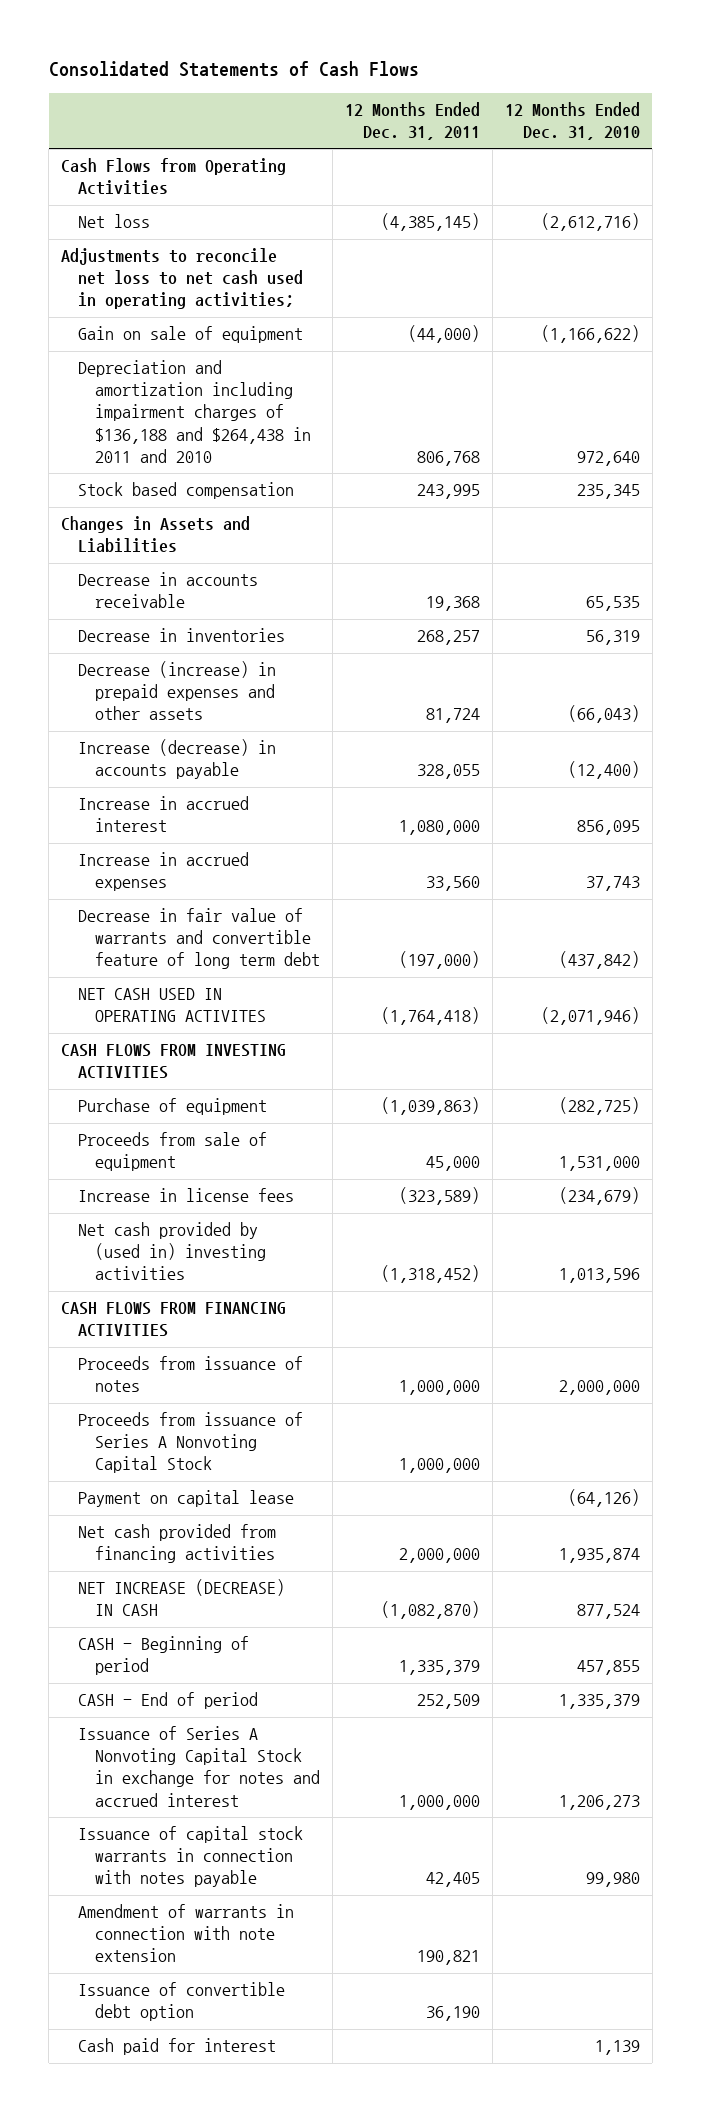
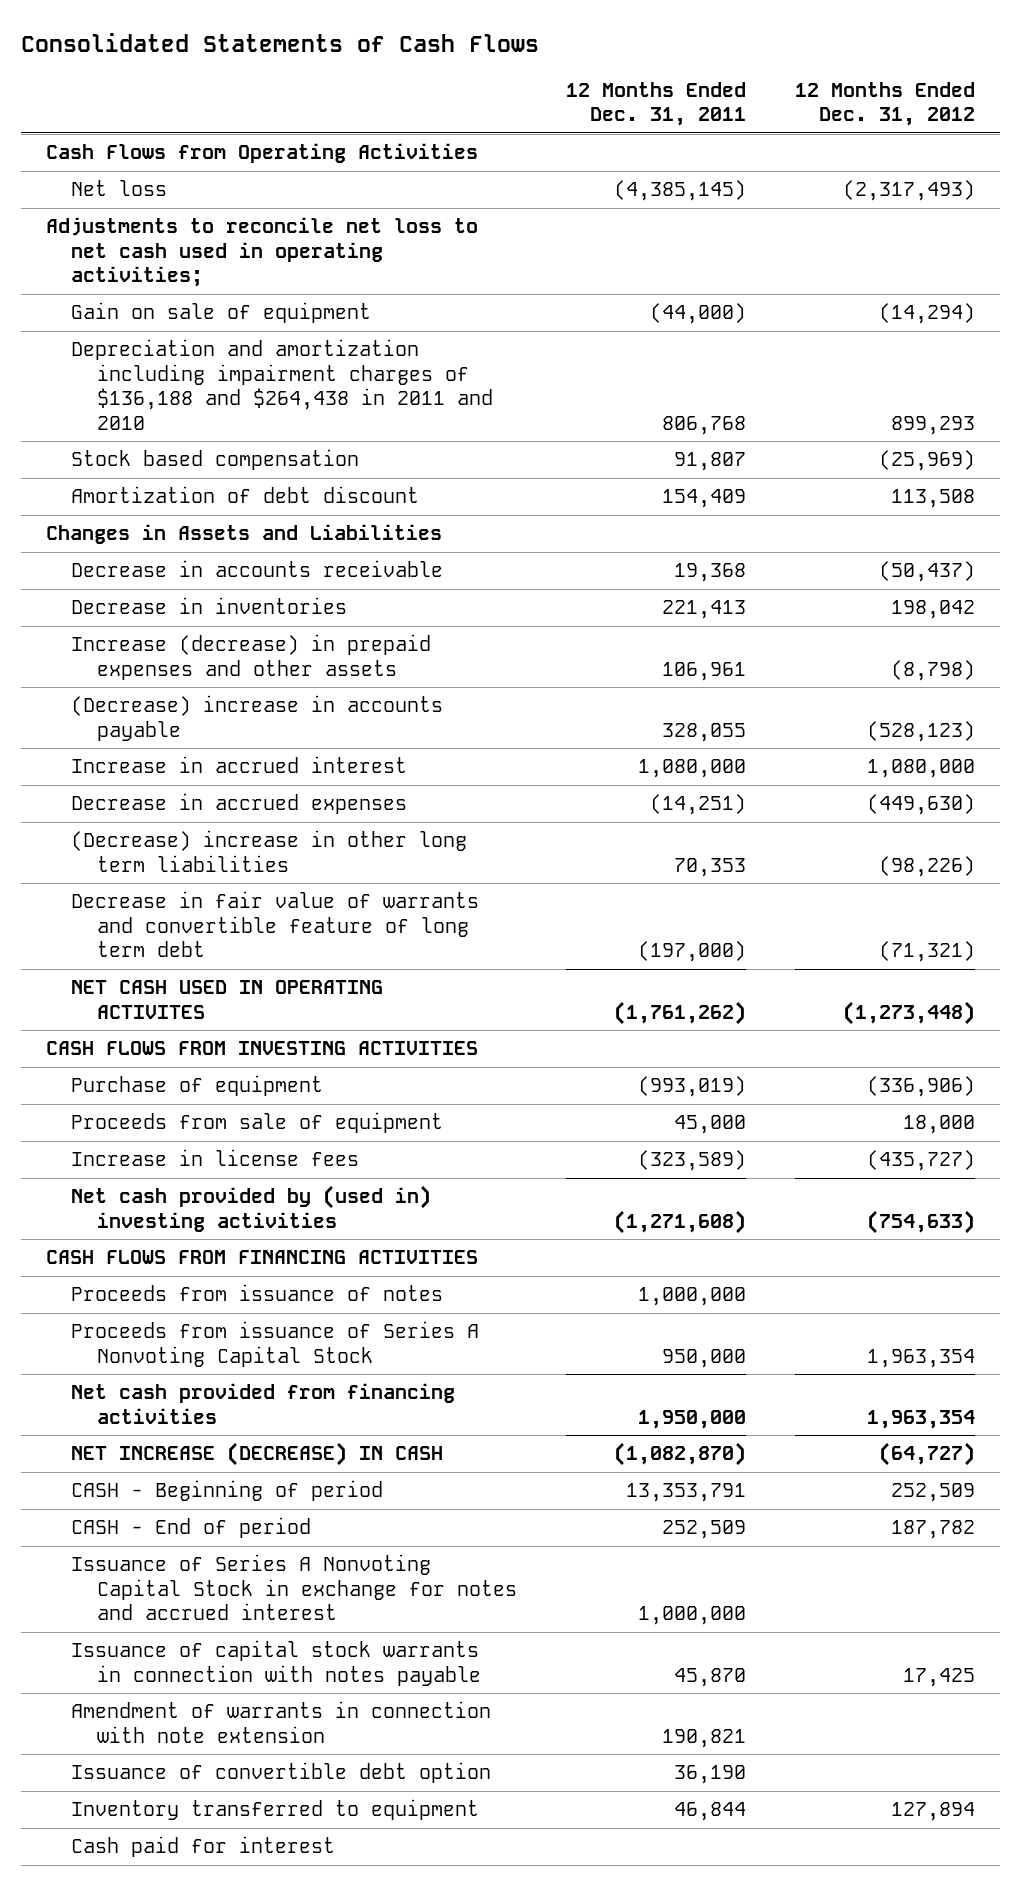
- | 12 Months Ended Dec. 31, 2011 | 12 Months Ended Dec. 31, 2010
+ | 12 Months Ended Dec. 31, 2011 | 12 Months Ended Dec. 31, 2012
- Stock based compensation | 243,995 | 235,345
+ Stock based compensation | 91,807 | (25,969)
+ Amortization of debt discount | 154,409 | 113,508
- Decrease in inventories | 268,257 | 56,319
- Decrease (increase) in prepaid expenses and other assets | 81,724 | (66,043)
- Increase (decrease) in accounts payable | 328,055 | (12,400)
+ Decrease in inventories | 221,413 | 198,042
+ Increase (decrease) in prepaid expenses and other assets | 106,961 | (8,798)
+ (Decrease) increase in accounts payable | 328,055 | (528,123)
- Increase in accrued expenses | 33,560 | 37,743
+ Decrease in accrued expenses | (14,251) | (449,630)
+ (Decrease) increase in other long term liabilities | 70,353 | (98,226)
- NET CASH USED IN OPERATING ACTIVITES | (1,764,418) | (2,071,946)
+ NET CASH USED IN OPERATING ACTIVITES | (1,761,262) | (1,273,448)
- Purchase of equipment | (1,039,863) | (282,725)
+ Purchase of equipment | (993,019) | (336,906)
- Net cash provided by (used in) investing activities | (1,318,452) | 1,013,596
+ Net cash provided by (used in) investing activities | (1,271,608) | (754,633)
- Proceeds from issuance of Series A Nonvoting Capital Stock | 1,000,000 |
- Payment on capital lease | | (64,126)
- Net cash provided from financing activities | 2,000,000 | 1,935,874
+ Proceeds from issuance of Series A Nonvoting Capital Stock | 950,000 | 1,963,354
+ Net cash provided from financing activities | 1,950,000 | 1,963,354
- CASH - Beginning of period | 1,335,379 | 457,855
+ CASH - Beginning of period | 13,353,791 | 252,509
- Issuance of capital stock warrants in connection with notes payable | 42,405 | 99,980
+ Issuance of capital stock warrants in connection with notes payable | 45,870 | 17,425
+ Inventory transferred to equipment | 46,844 | 127,894

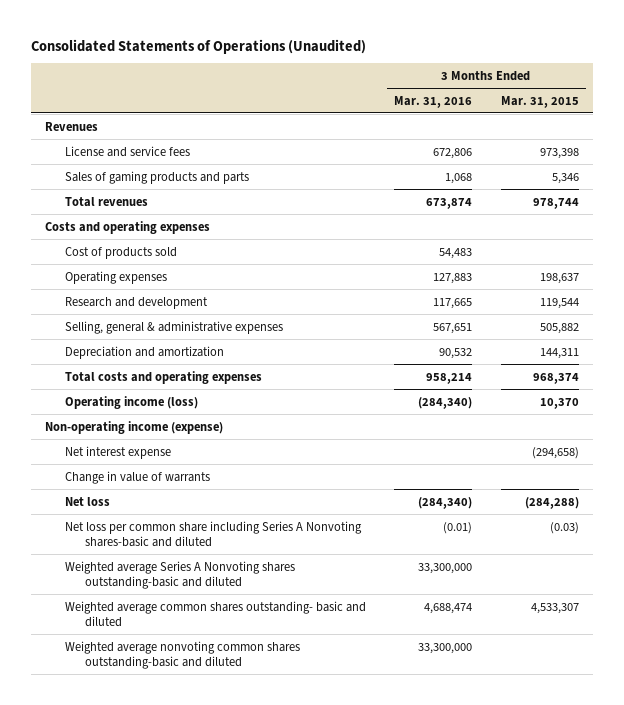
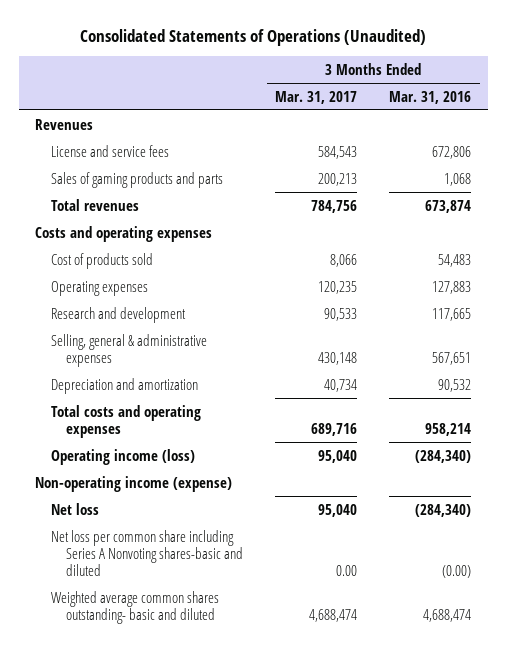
- | 3 Months Ended Mar. 31, 2016 | 3 Months Ended Mar. 31, 2015
+ | 3 Months Ended Mar. 31, 2017 | 3 Months Ended Mar. 31, 2016
- Net interest expense | | (294,658)
- Change in value of warrants
- Net loss per common share including Series A Nonvoting shares-basic and diluted | (0.01) | (0.03)
- Weighted average Series A Nonvoting shares outstanding-basic and diluted | 33,300,000 |
+ Net loss per common share including Series A Nonvoting shares-basic and diluted | 0.00 | (0.00)
- Weighted average nonvoting common shares outstanding-basic and diluted | 33,300,000 |

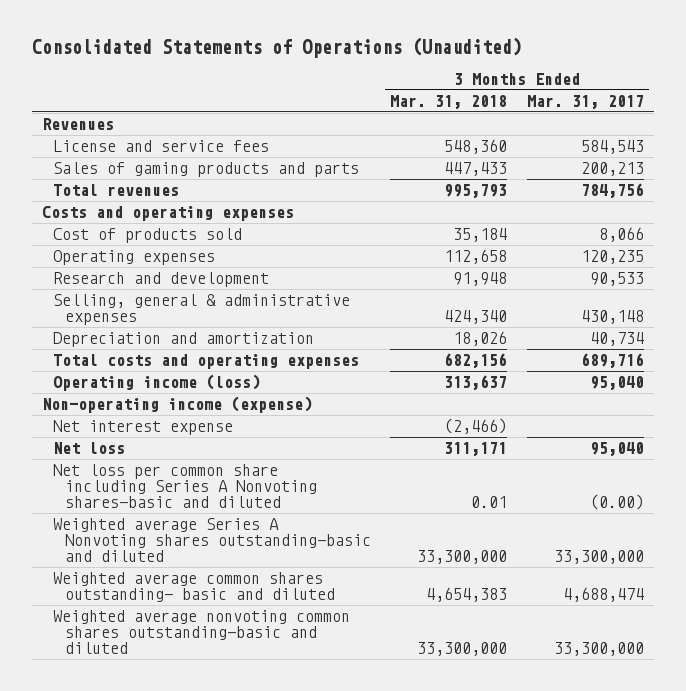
- | 3 Months Ended Mar. 31, 2017 | 3 Months Ended Mar. 31, 2016
+ | 3 Months Ended Mar. 31, 2018 | 3 Months Ended Mar. 31, 2017
+ Net interest expense | (2,466) |
- Net loss per common share including Series A Nonvoting shares-basic and diluted | 0.00 | (0.00)
+ Net loss per common share including Series A Nonvoting shares-basic and diluted | 0.01 | (0.00)
+ Weighted average Series A Nonvoting shares outstanding-basic and diluted | 33,300,000 | 33,300,000
+ Weighted average nonvoting common shares outstanding-basic and diluted | 33,300,000 | 33,300,000

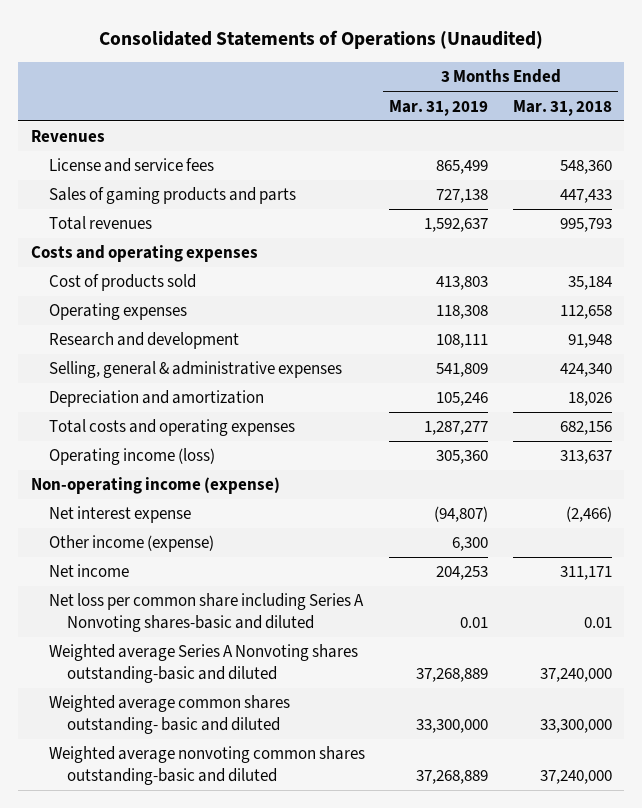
- | 3 Months Ended Mar. 31, 2018 | 3 Months Ended Mar. 31, 2017
+ | 3 Months Ended Mar. 31, 2019 | 3 Months Ended Mar. 31, 2018
- Net loss | 311,171 | 95,040
+ Other income (expense) | 6,300 |
+ Net income | 204,253 | 311,171
- Weighted average Series A Nonvoting shares outstanding-basic and diluted | 33,300,000 | 33,300,000
- Weighted average common shares outstanding- basic and diluted | 4,654,383 | 4,688,474
- Weighted average nonvoting common shares outstanding-basic and diluted | 33,300,000 | 33,300,000
+ Weighted average Series A Nonvoting shares outstanding-basic and diluted | 37,268,889 | 37,240,000
+ Weighted average common shares outstanding- basic and diluted | 33,300,000 | 33,300,000
+ Weighted average nonvoting common shares outstanding-basic and diluted | 37,268,889 | 37,240,000

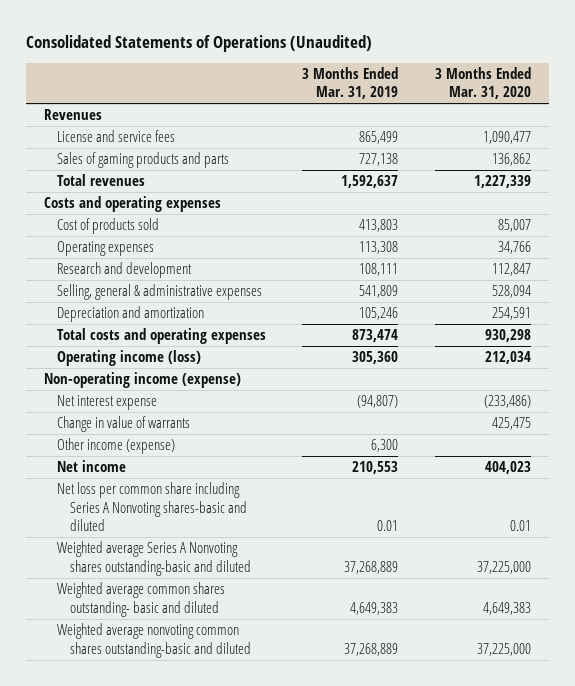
- | 3 Months Ended Mar. 31, 2019 | 3 Months Ended Mar. 31, 2018
+ | 3 Months Ended Mar. 31, 2019 | 3 Months Ended Mar. 31, 2020
- Operating expenses | 118,308 | 112,658
+ Operating expenses | 113,308 | 34,766
- Total costs and operating expenses | 1,287,277 | 682,156
+ Total costs and operating expenses | 873,474 | 930,298
+ Change in value of warrants | | 425,475
- Net income | 204,253 | 311,171
+ Net income | 210,553 | 404,023
- Weighted average common shares outstanding- basic and diluted | 33,300,000 | 33,300,000
+ Weighted average common shares outstanding- basic and diluted | 4,649,383 | 4,649,383

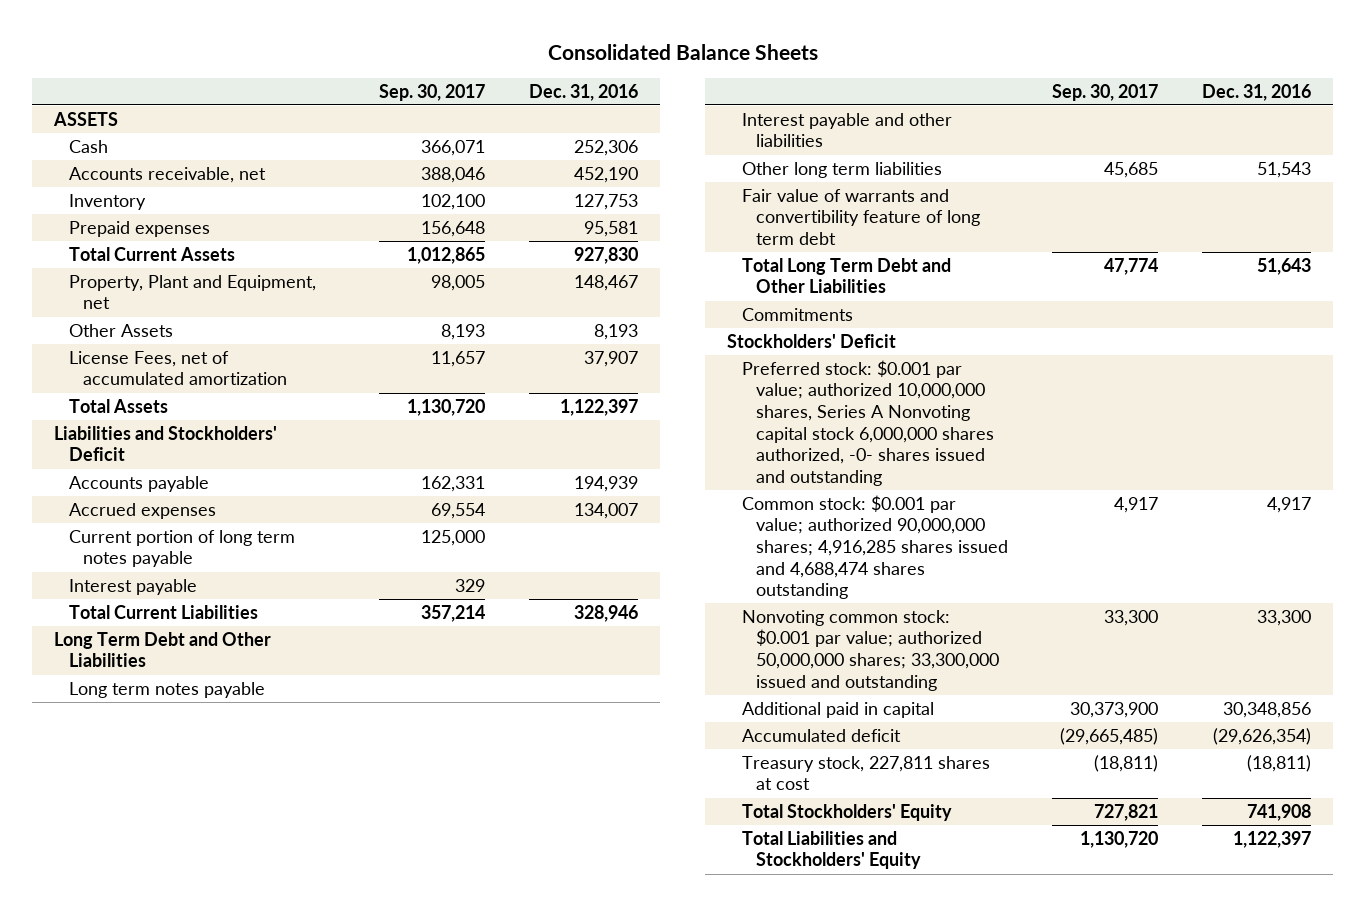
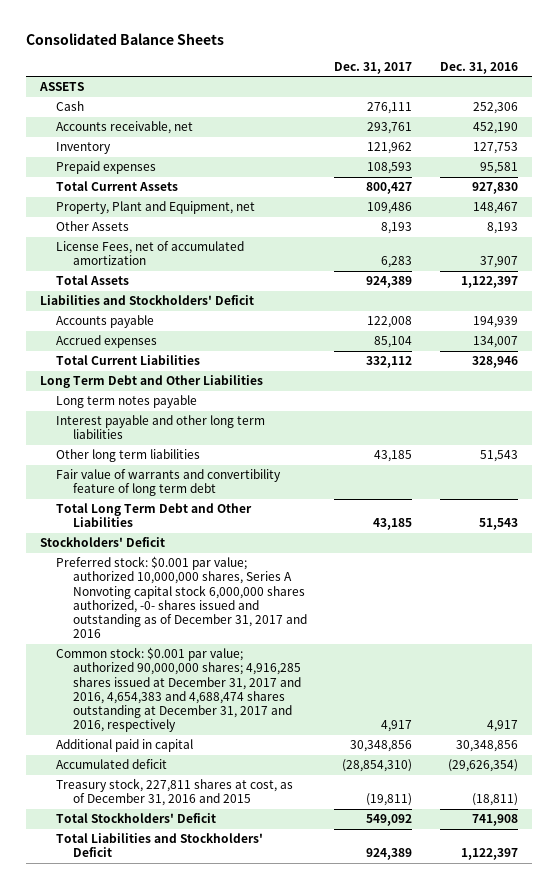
- | Sep. 30, 2017 | Dec. 31, 2016
+ | Dec. 31, 2017 | Dec. 31, 2016
- Current portion of long term notes payable | 125,000 |
- Interest payable | 329 |
- Interest payable and other liabilities
+ Interest payable and other long term liabilities
- Total Long Term Debt and Other Liabilities | 47,774 | 51,643
- Commitments
+ Total Long Term Debt and Other Liabilities | 43,185 | 51,543
- Preferred stock: $0.001 par value; authorized 10,000,000 shares, Series A Nonvoting capital stock 6,000,000 shares authorized, -0- shares issued and outstanding
- Common stock: $0.001 par value; authorized 90,000,000 shares; 4,916,285 shares issued and 4,688,474 shares outstanding | 4,917 | 4,917
- Nonvoting common stock: $0.001 par value; authorized 50,000,000 shares; 33,300,000 issued and outstanding | 33,300 | 33,300
+ Preferred stock: $0.001 par value; authorized 10,000,000 shares, Series A Nonvoting capital stock 6,000,000 shares authorized, -0- shares issued and outstanding as of December 31, 2017 and 2016
+ Common stock: $0.001 par value; authorized 90,000,000 shares; 4,916,285 shares issued at December 31, 2017 and 2016, 4,654,383 and 4,688,474 shares outstanding at December 31, 2017 and 2016, respectively | 4,917 | 4,917
- Treasury stock, 227,811 shares at cost | (18,811) | (18,811)
- Total Stockholders' Equity | 727,821 | 741,908
- Total Liabilities and Stockholders' Equity | 1,130,720 | 1,122,397
+ Treasury stock, 227,811 shares at cost, as of December 31, 2016 and 2015 | (19,811) | (18,811)
+ Total Stockholders' Deficit | 549,092 | 741,908
+ Total Liabilities and Stockholders' Deficit | 924,389 | 1,122,397

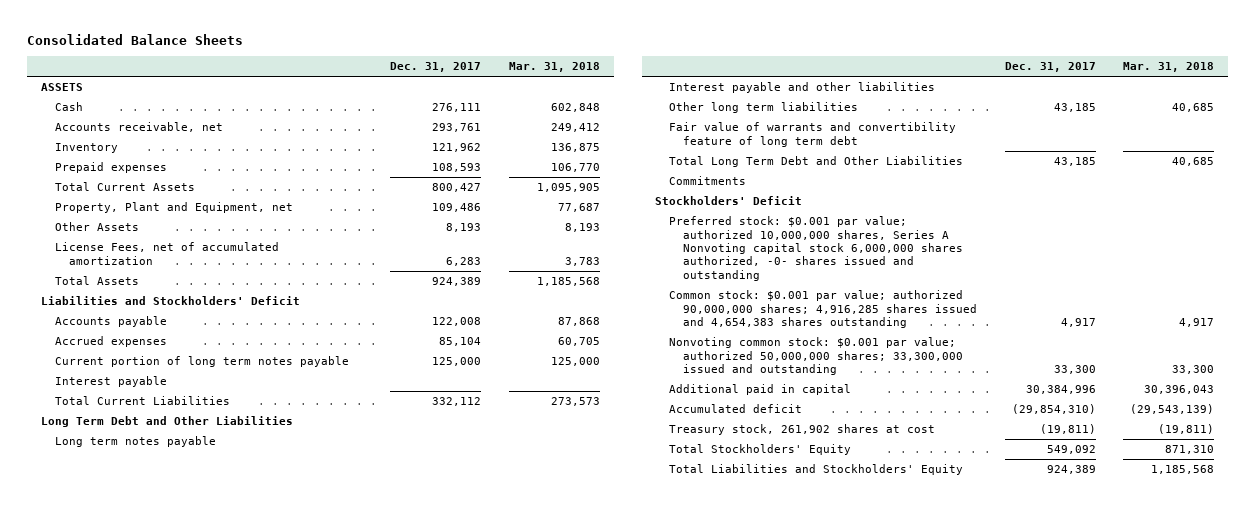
- | Dec. 31, 2017 | Dec. 31, 2016
+ | Dec. 31, 2017 | Mar. 31, 2018
+ Current portion of long term notes payable | 125,000 | 125,000
+ Interest payable
- Interest payable and other long term liabilities
+ Interest payable and other liabilities
+ Commitments
- Preferred stock: $0.001 par value; authorized 10,000,000 shares, Series A Nonvoting capital stock 6,000,000 shares authorized, -0- shares issued and outstanding as of December 31, 2017 and 2016
- Common stock: $0.001 par value; authorized 90,000,000 shares; 4,916,285 shares issued at December 31, 2017 and 2016, 4,654,383 and 4,688,474 shares outstanding at December 31, 2017 and 2016, respectively | 4,917 | 4,917
- Additional paid in capital | 30,348,856 | 30,348,856
- Accumulated deficit | (28,854,310) | (29,626,354)
- Treasury stock, 227,811 shares at cost, as of December 31, 2016 and 2015 | (19,811) | (18,811)
- Total Stockholders' Deficit | 549,092 | 741,908
- Total Liabilities and Stockholders' Deficit | 924,389 | 1,122,397
+ Preferred stock: $0.001 par value; authorized 10,000,000 shares, Series A Nonvoting capital stock 6,000,000 shares authorized, -0- shares issued and outstanding
+ Common stock: $0.001 par value; authorized 90,000,000 shares; 4,916,285 shares issued and 4,654,383 shares outstanding | 4,917 | 4,917
+ Nonvoting common stock: $0.001 par value; authorized 50,000,000 shares; 33,300,000 issued and outstanding | 33,300 | 33,300
+ Additional paid in capital | 30,384,996 | 30,396,043
+ Accumulated deficit | (29,854,310) | (29,543,139)
+ Treasury stock, 261,902 shares at cost | (19,811) | (19,811)
+ Total Stockholders' Equity | 549,092 | 871,310
+ Total Liabilities and Stockholders' Equity | 924,389 | 1,185,568

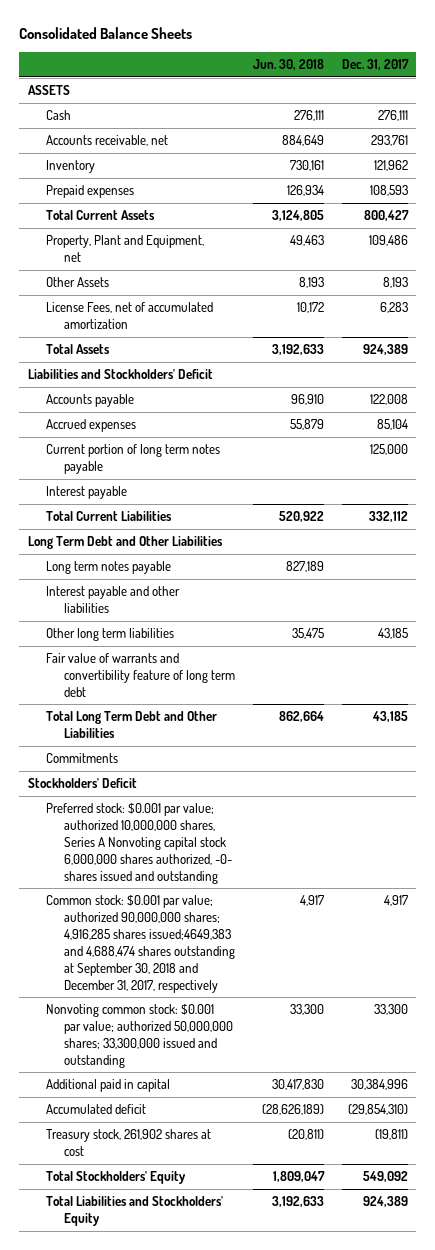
- | Dec. 31, 2017 | Mar. 31, 2018
+ | Jun. 30, 2018 | Dec. 31, 2017
- Common stock: $0.001 par value; authorized 90,000,000 shares; 4,916,285 shares issued and 4,654,383 shares outstanding | 4,917 | 4,917
+ Common stock: $0.001 par value; authorized 90,000,000 shares; 4,916,285 shares issued;4649,383 and 4,688,474 shares outstanding at September 30, 2018 and December 31, 2017, respectively | 4,917 | 4,917

